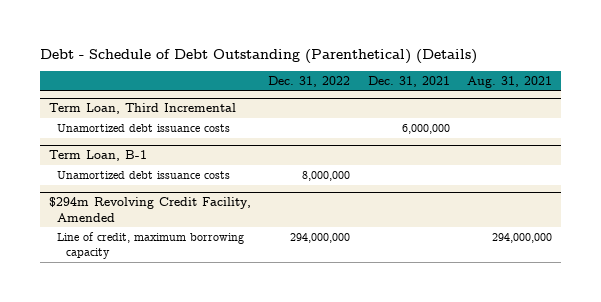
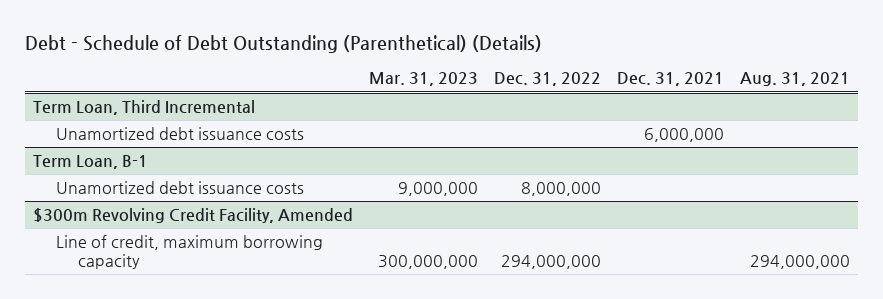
- | Dec. 31, 2022 | Dec. 31, 2021 | Aug. 31, 2021
+ | Mar. 31, 2023 | Dec. 31, 2022 | Dec. 31, 2021 | Aug. 31, 2021
- $294m Revolving Credit Facility, Amended
+ $300m Revolving Credit Facility, Amended

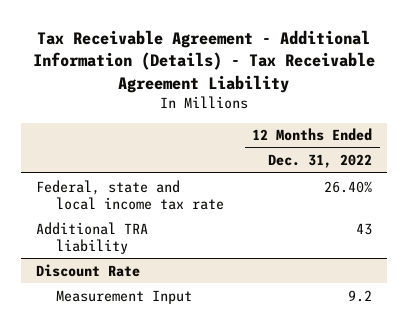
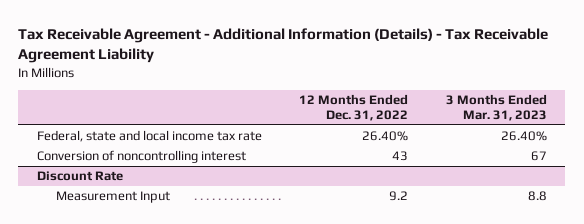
- | 12 Months Ended Dec. 31, 2022
+ | 12 Months Ended Dec. 31, 2022 | 3 Months Ended Mar. 31, 2023
- Additional TRA liability | 43
+ Conversion of noncontrolling interest | 43 | 67

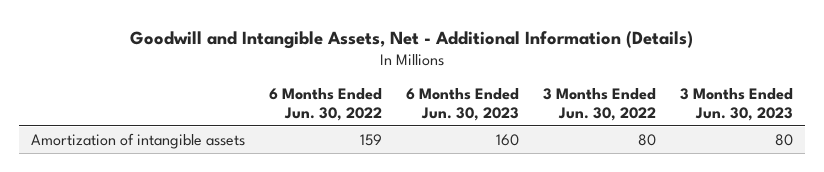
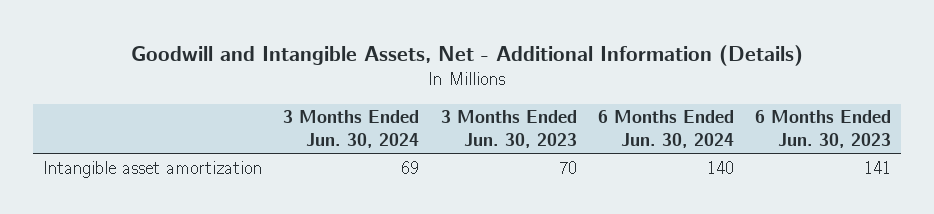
- | 6 Months Ended Jun. 30, 2022 | 6 Months Ended Jun. 30, 2023 | 3 Months Ended Jun. 30, 2022 | 3 Months Ended Jun. 30, 2023
+ | 3 Months Ended Jun. 30, 2024 | 3 Months Ended Jun. 30, 2023 | 6 Months Ended Jun. 30, 2024 | 6 Months Ended Jun. 30, 2023
- Amortization of intangible assets | 159 | 160 | 80 | 80
+ Intangible asset amortization | 69 | 70 | 140 | 141

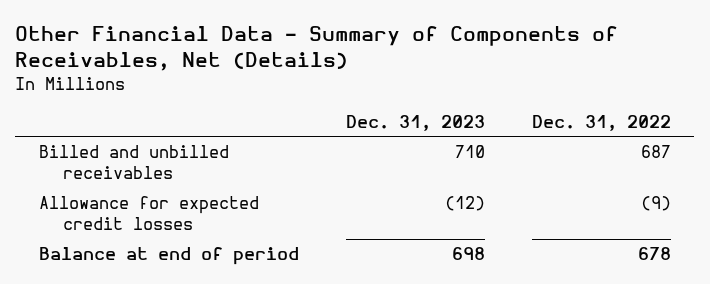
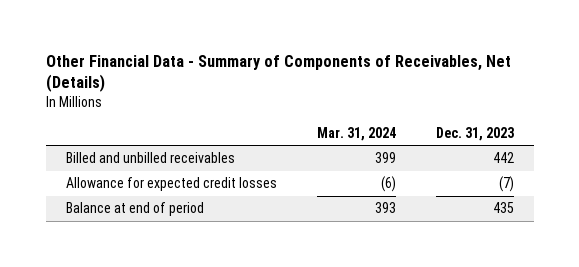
- | Dec. 31, 2023 | Dec. 31, 2022
+ | Mar. 31, 2024 | Dec. 31, 2023
- Billed and unbilled receivables | 710 | 687
- Allowance for expected credit losses | (12) | (9)
- Balance at end of period | 698 | 678
+ Billed and unbilled receivables | 399 | 442
+ Allowance for expected credit losses | (6) | (7)
+ Balance at end of period | 393 | 435

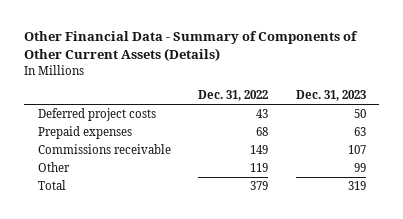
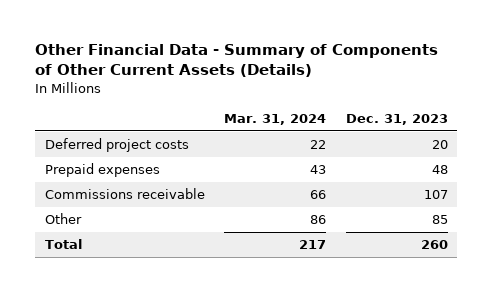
- | Dec. 31, 2022 | Dec. 31, 2023
+ | Mar. 31, 2024 | Dec. 31, 2023
- Deferred project costs | 43 | 50
- Prepaid expenses | 68 | 63
+ Deferred project costs | 22 | 20
+ Prepaid expenses | 43 | 48
- Other | 119 | 99
- Total | 379 | 319
+ Other | 86 | 85
+ Total | 217 | 260

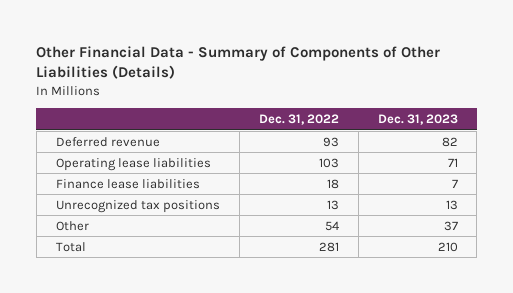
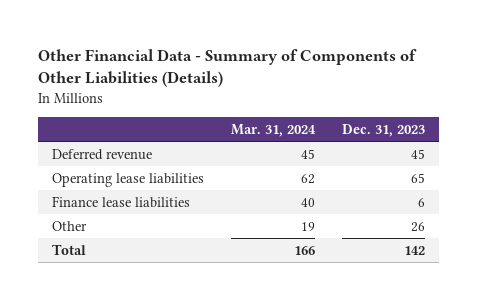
- | Dec. 31, 2022 | Dec. 31, 2023
+ | Mar. 31, 2024 | Dec. 31, 2023
- Deferred revenue | 93 | 82
- Operating lease liabilities | 103 | 71
- Finance lease liabilities | 18 | 7
- Unrecognized tax positions | 13 | 13
- Other | 54 | 37
- Total | 281 | 210
+ Deferred revenue | 45 | 45
+ Operating lease liabilities | 62 | 65
+ Finance lease liabilities | 40 | 6
+ Other | 19 | 26
+ Total | 166 | 142

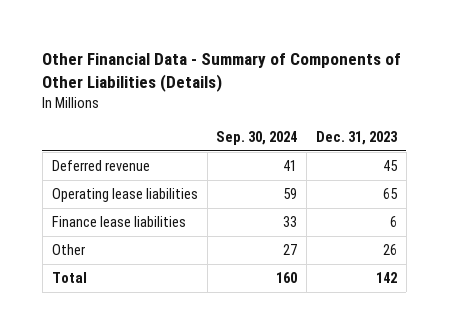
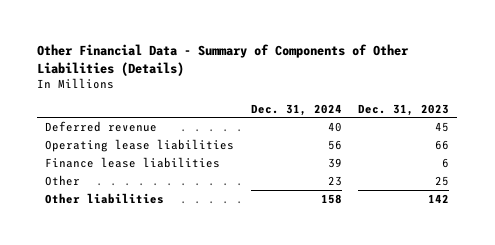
- | Sep. 30, 2024 | Dec. 31, 2023
+ | Dec. 31, 2024 | Dec. 31, 2023
- Operating lease liabilities | 59 | 65
+ Operating lease liabilities | 56 | 66
- Other | 27 | 26
- Total | 160 | 142
+ Other | 23 | 25
+ Other liabilities | 158 | 142

